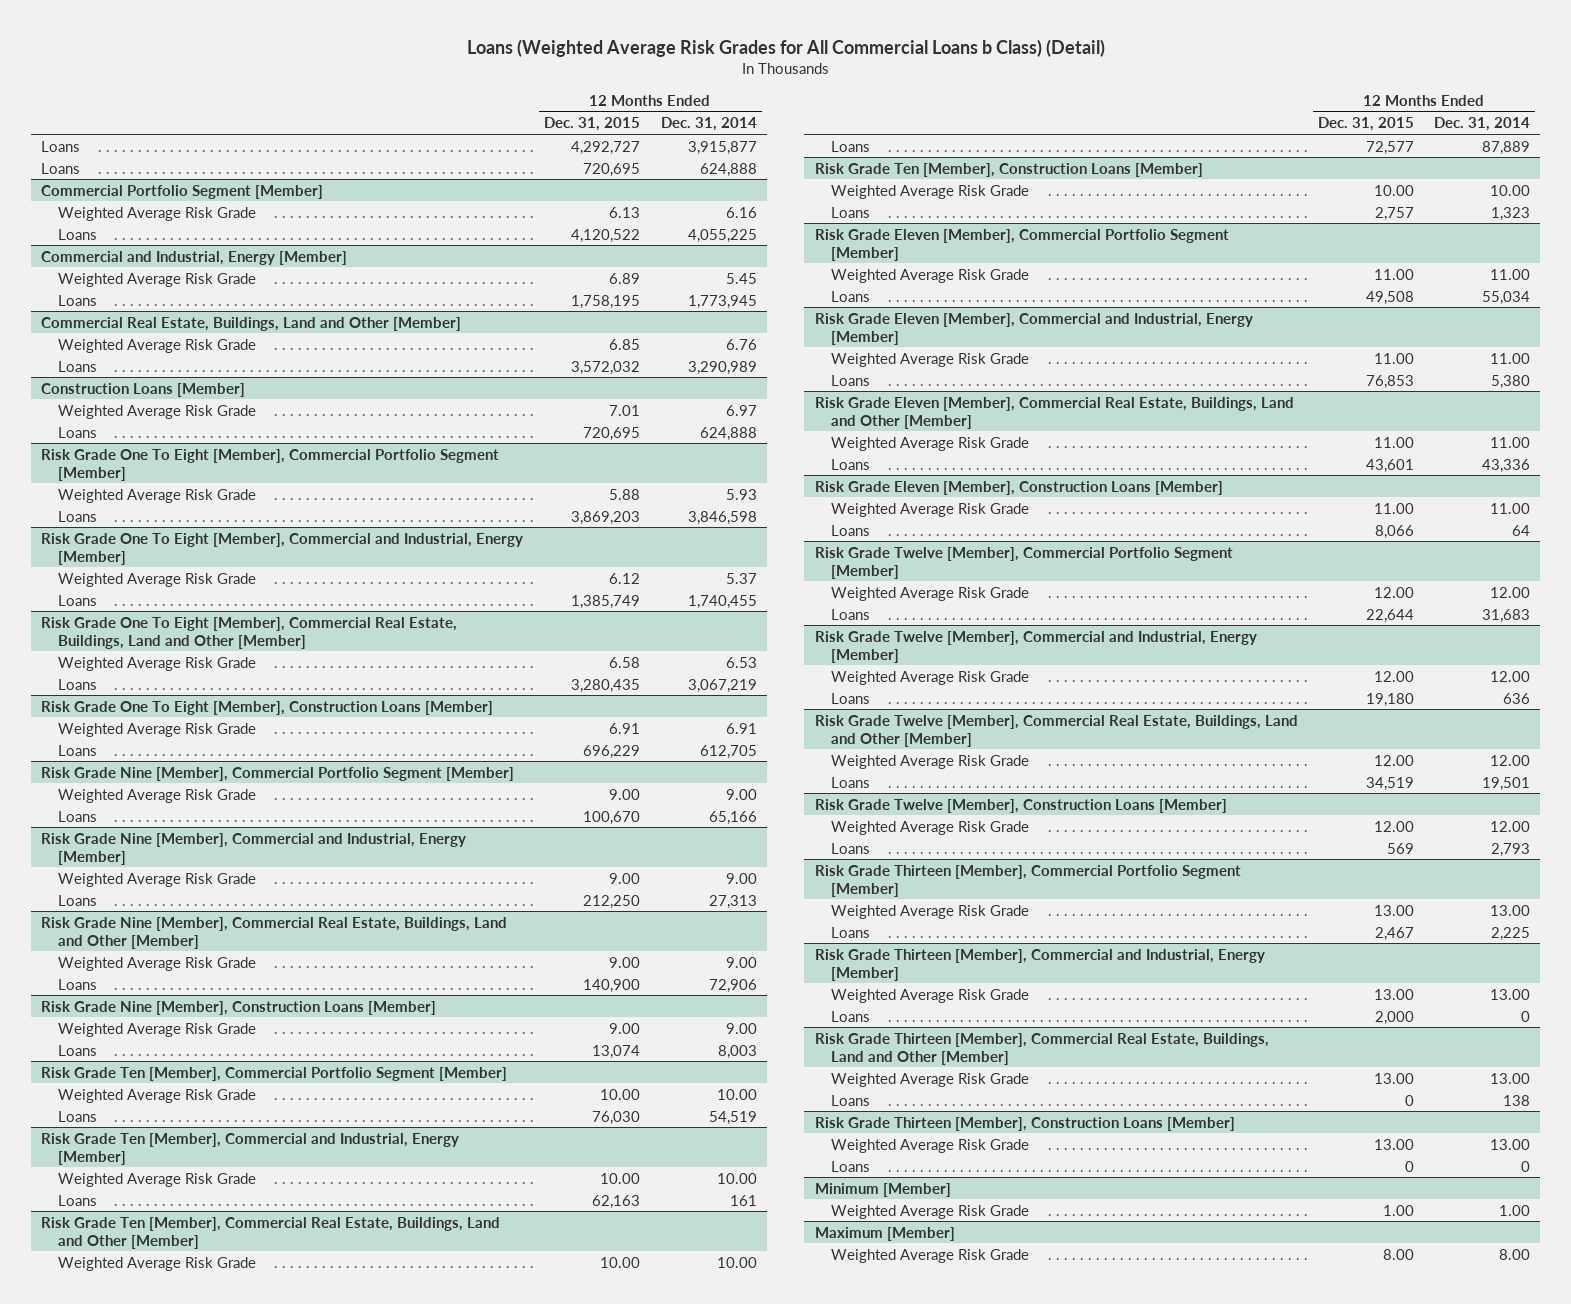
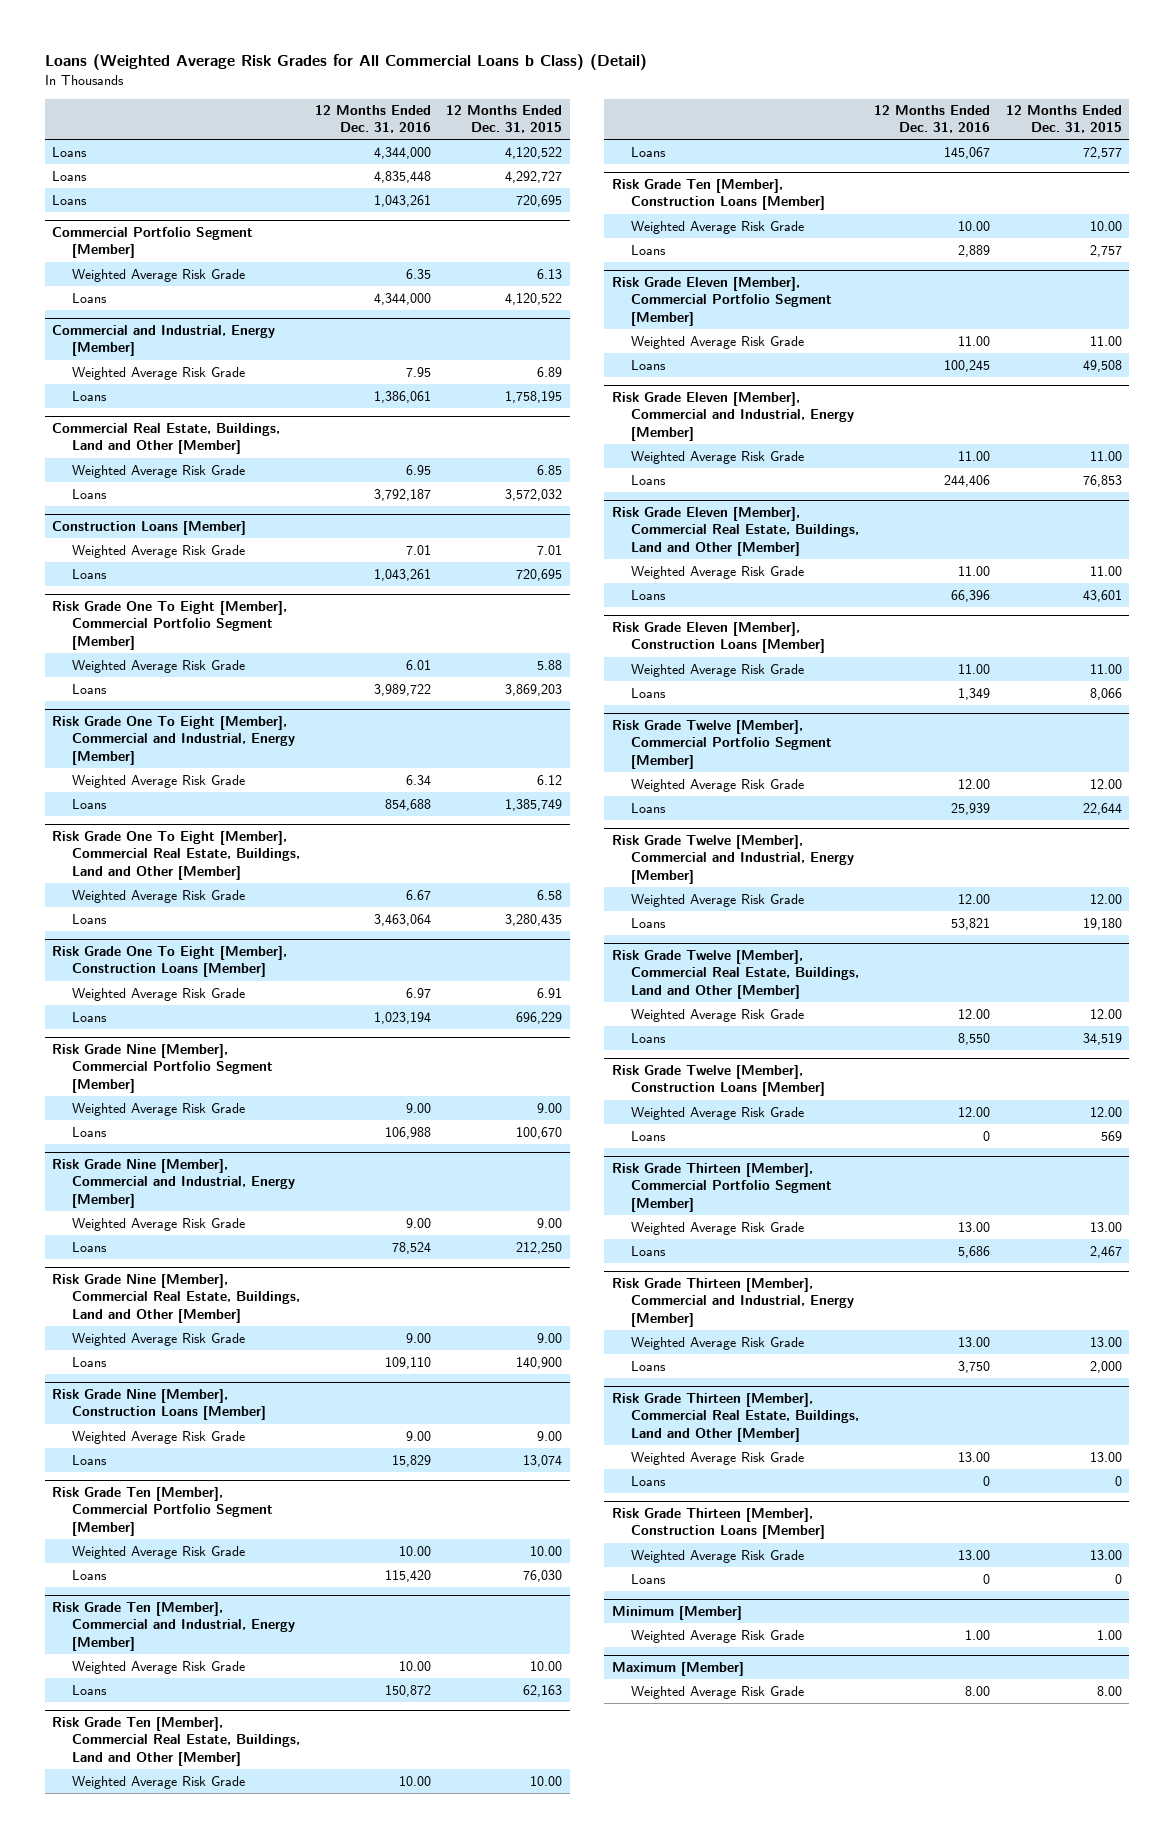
- | 12 Months Ended Dec. 31, 2015 | 12 Months Ended Dec. 31, 2014
+ | 12 Months Ended Dec. 31, 2016 | 12 Months Ended Dec. 31, 2015
+ Loans | 4,344,000 | 4,120,522

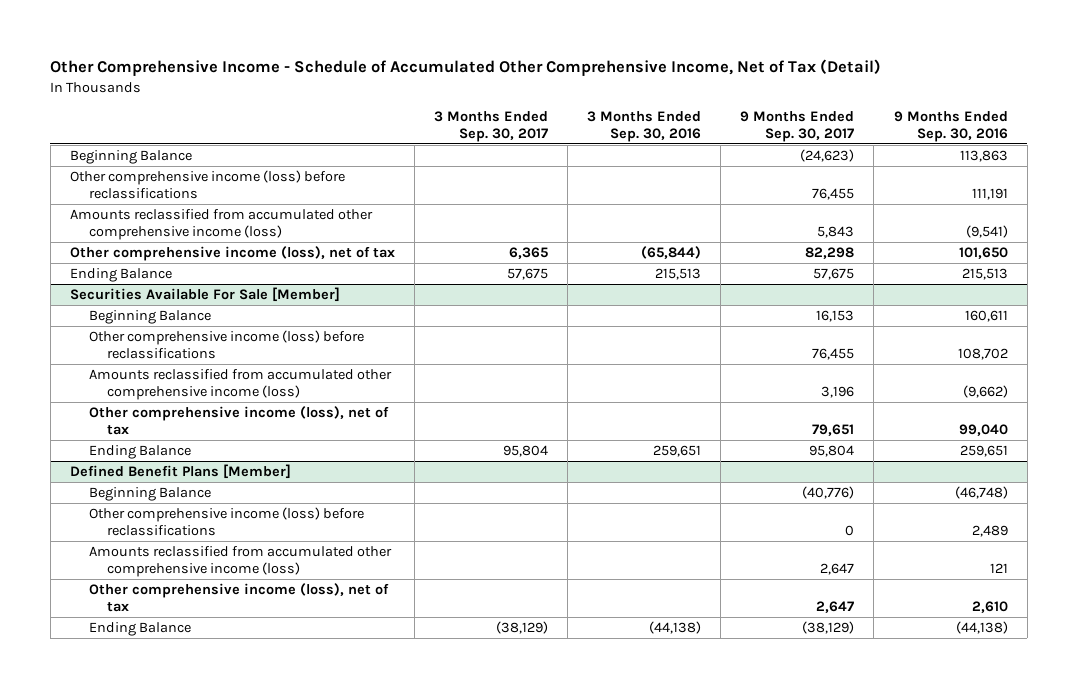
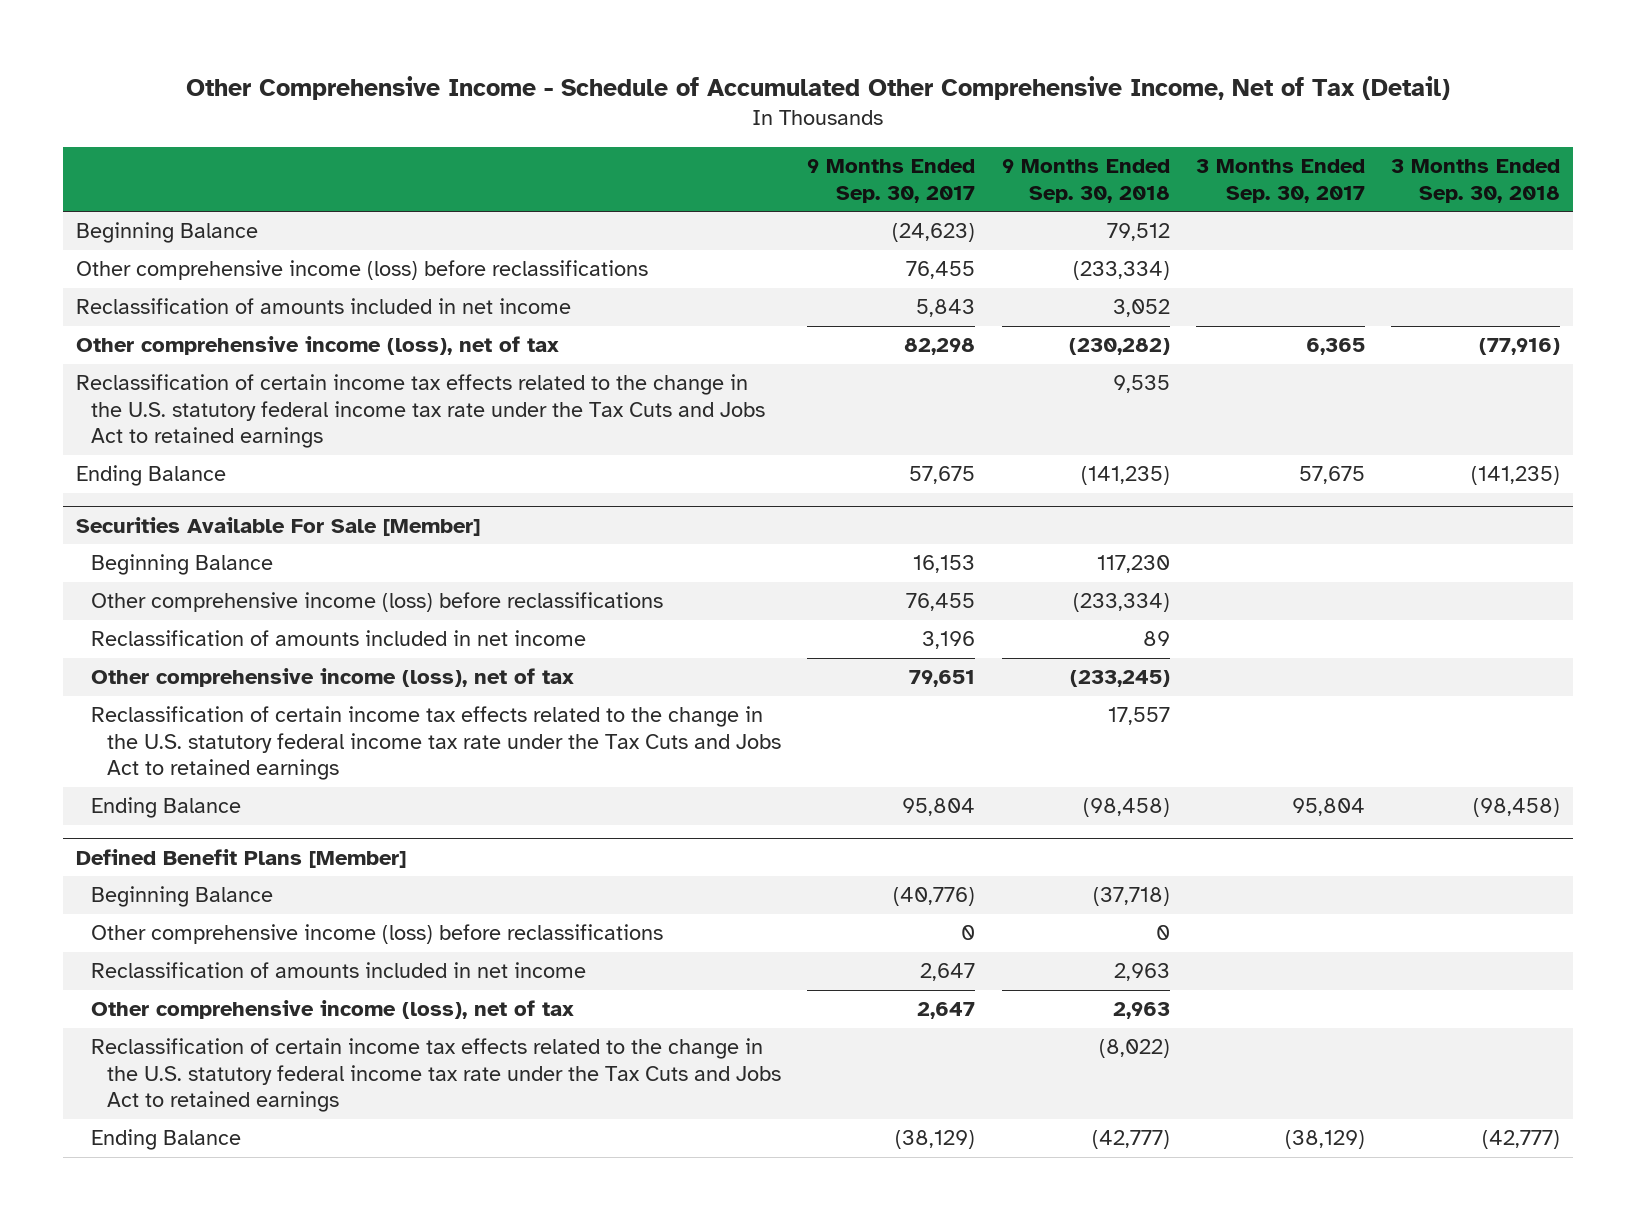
- | 3 Months Ended Sep. 30, 2017 | 3 Months Ended Sep. 30, 2016 | 9 Months Ended Sep. 30, 2017 | 9 Months Ended Sep. 30, 2016
+ | 9 Months Ended Sep. 30, 2017 | 9 Months Ended Sep. 30, 2018 | 3 Months Ended Sep. 30, 2017 | 3 Months Ended Sep. 30, 2018
- Amounts reclassified from accumulated other comprehensive income (loss) | | | 5,843 | (9,541)
+ Reclassification of amounts included in net income | 5,843 | 3,052 | |
+ Reclassification of certain income tax effects related to the change in the U.S. statutory federal income tax rate under the Tax Cuts and Jobs Act to retained earnings | | 9,535 | |
@ Securities Available For Sale [Member]
- Amounts reclassified from accumulated other comprehensive income (loss) | | | 3,196 | (9,662)
+ Reclassification of amounts included in net income | 3,196 | 89 | |
+ Reclassification of certain income tax effects related to the change in the U.S. statutory federal income tax rate under the Tax Cuts and Jobs Act to retained earnings | | 17,557 | |
@ Defined Benefit Plans [Member]
- Amounts reclassified from accumulated other comprehensive income (loss) | | | 2,647 | 121
+ Reclassification of amounts included in net income | 2,647 | 2,963 | |
+ Reclassification of certain income tax effects related to the change in the U.S. statutory federal income tax rate under the Tax Cuts and Jobs Act to retained earnings | | (8,022) | |

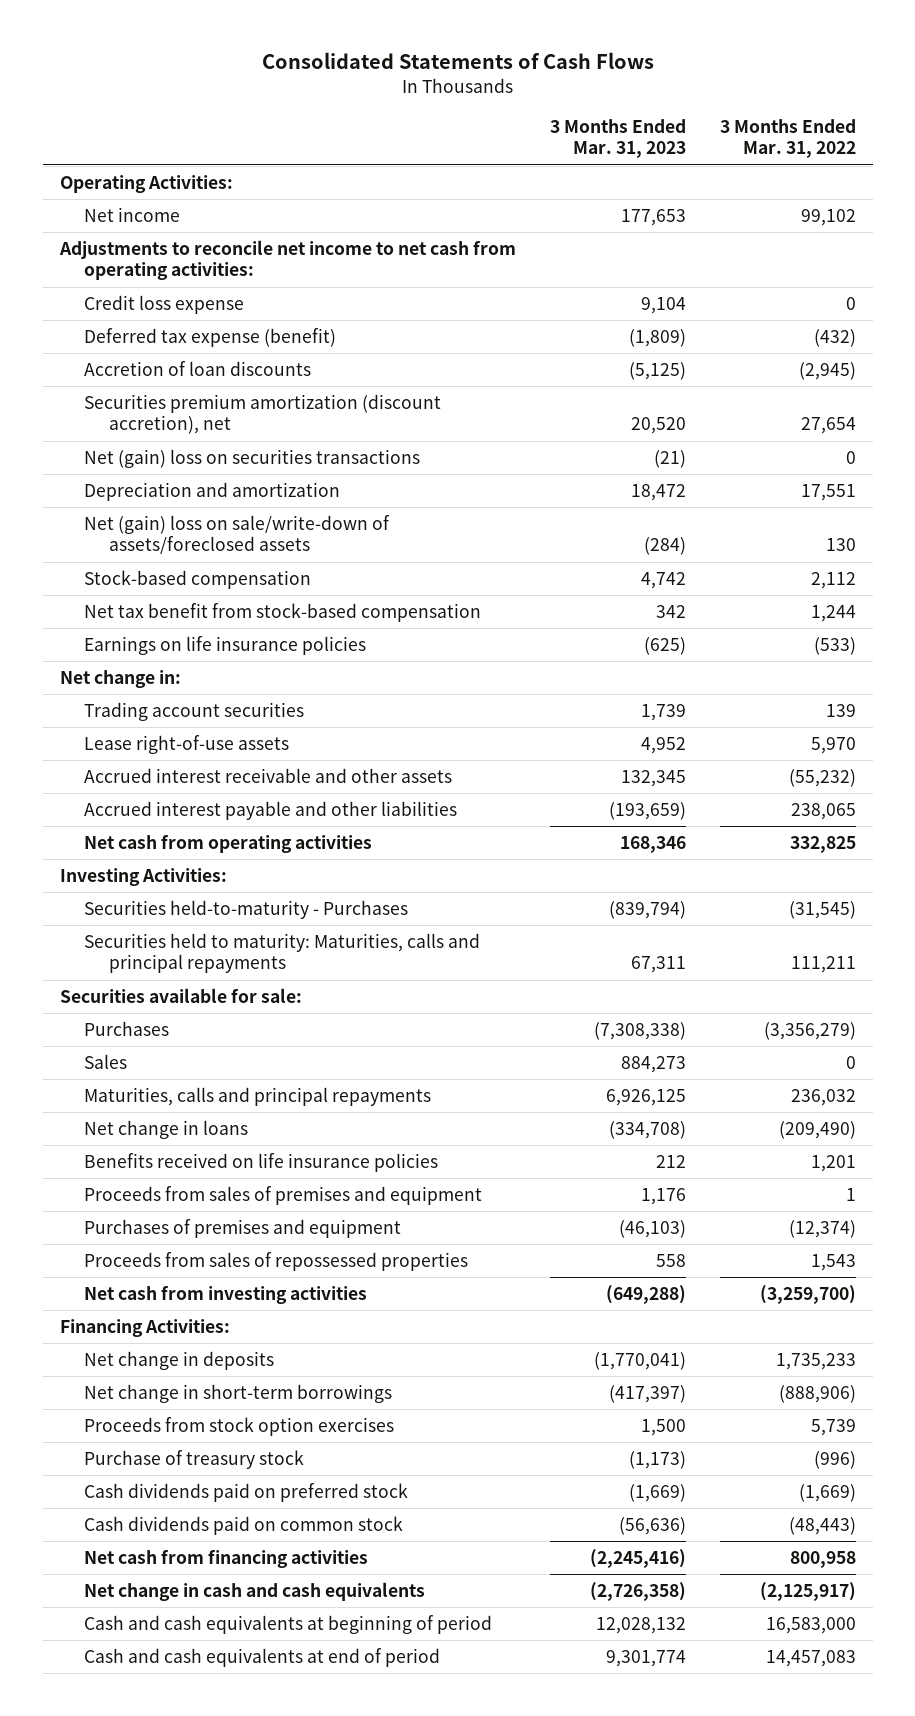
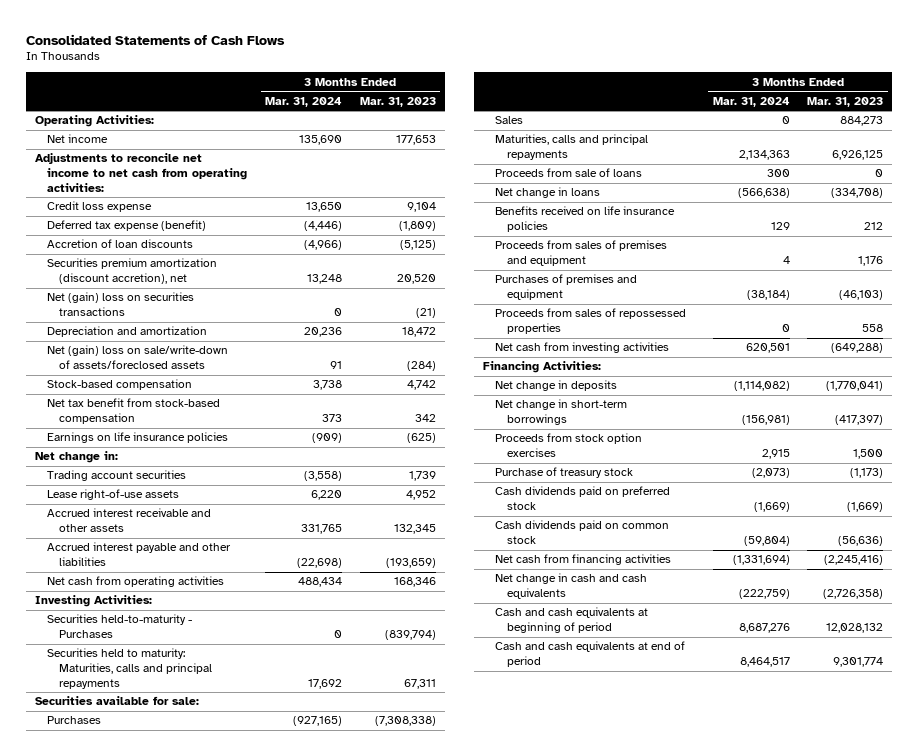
- | 3 Months Ended Mar. 31, 2023 | 3 Months Ended Mar. 31, 2022
+ | 3 Months Ended Mar. 31, 2024 | 3 Months Ended Mar. 31, 2023
+ Proceeds from sale of loans | 300 | 0

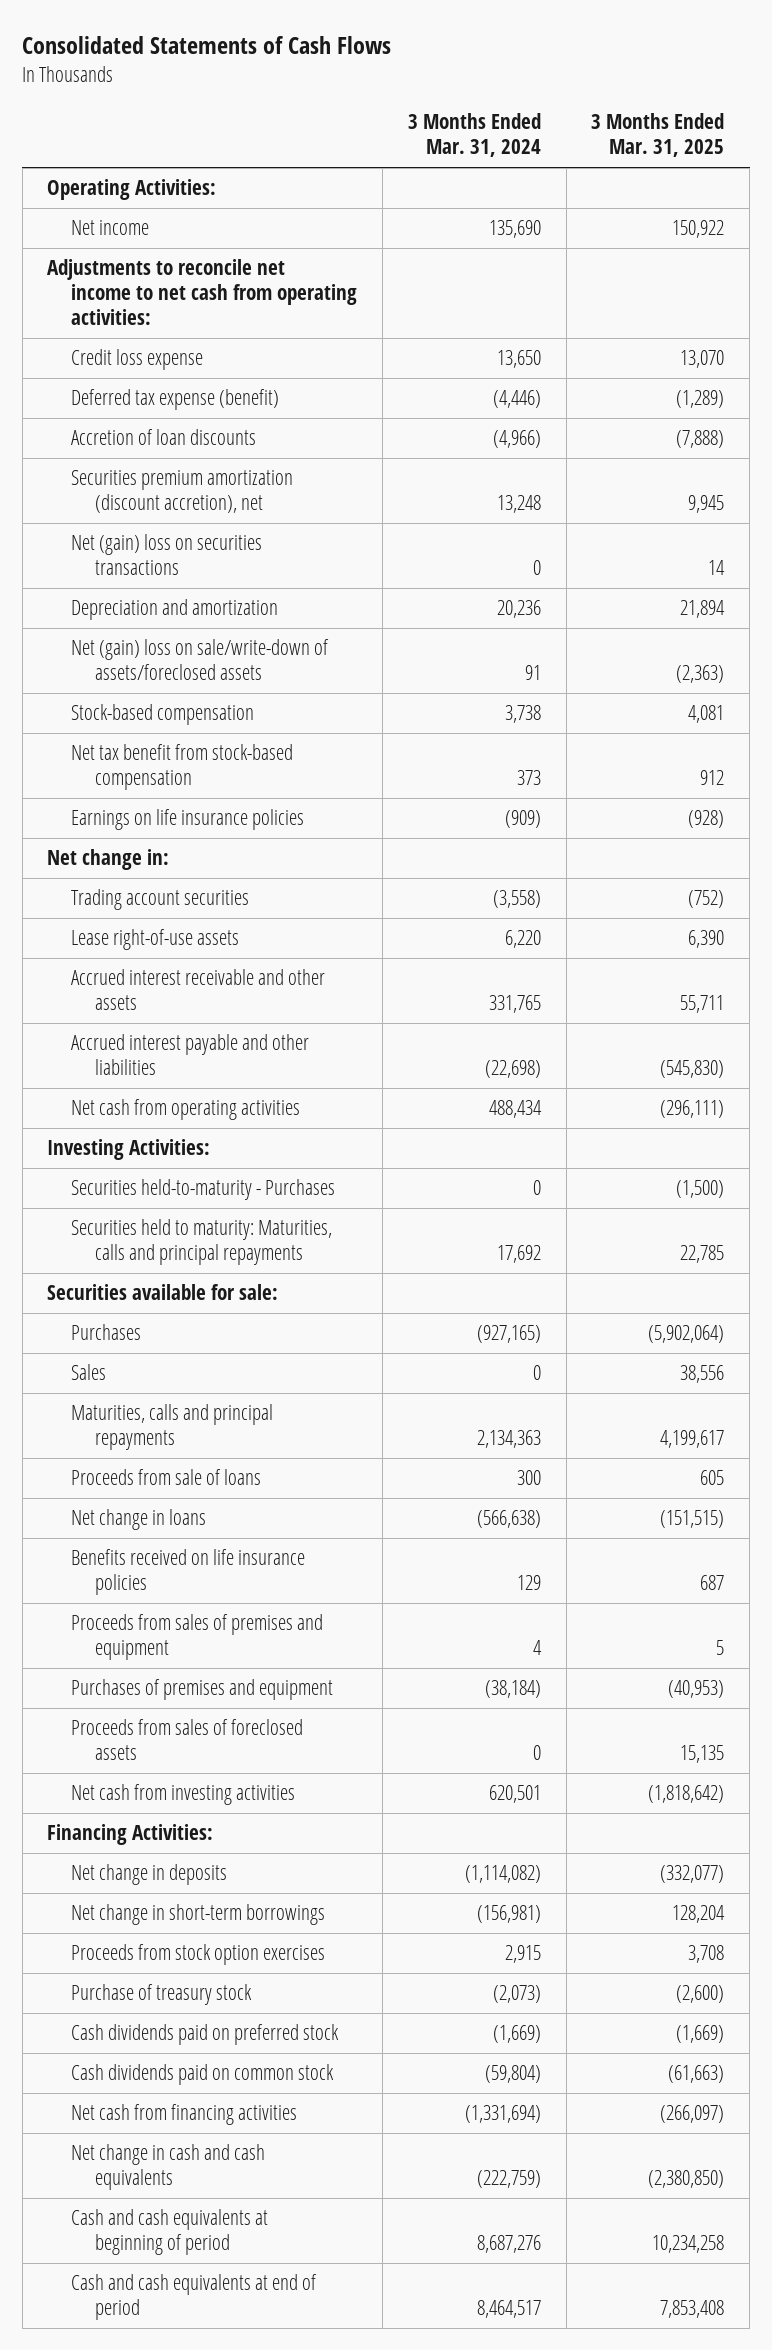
- | 3 Months Ended Mar. 31, 2024 | 3 Months Ended Mar. 31, 2023
+ | 3 Months Ended Mar. 31, 2024 | 3 Months Ended Mar. 31, 2025
- Proceeds from sales of repossessed properties | 0 | 558
+ Proceeds from sales of foreclosed assets | 0 | 15,135

